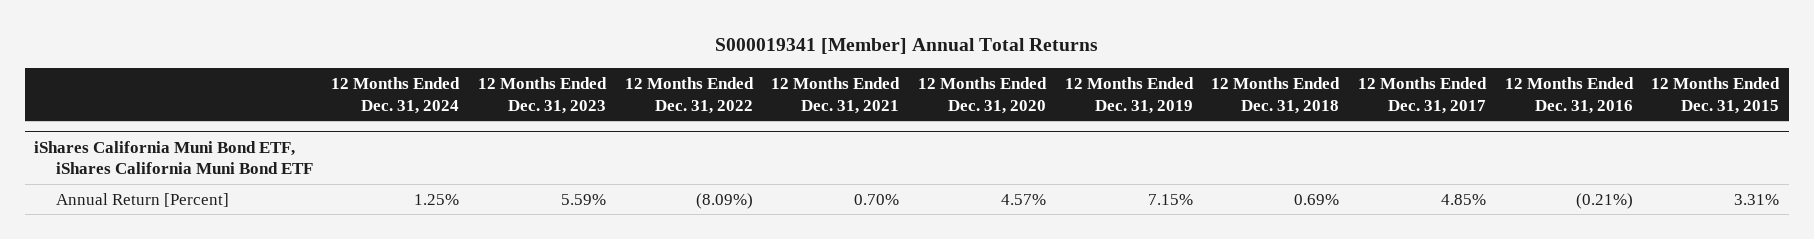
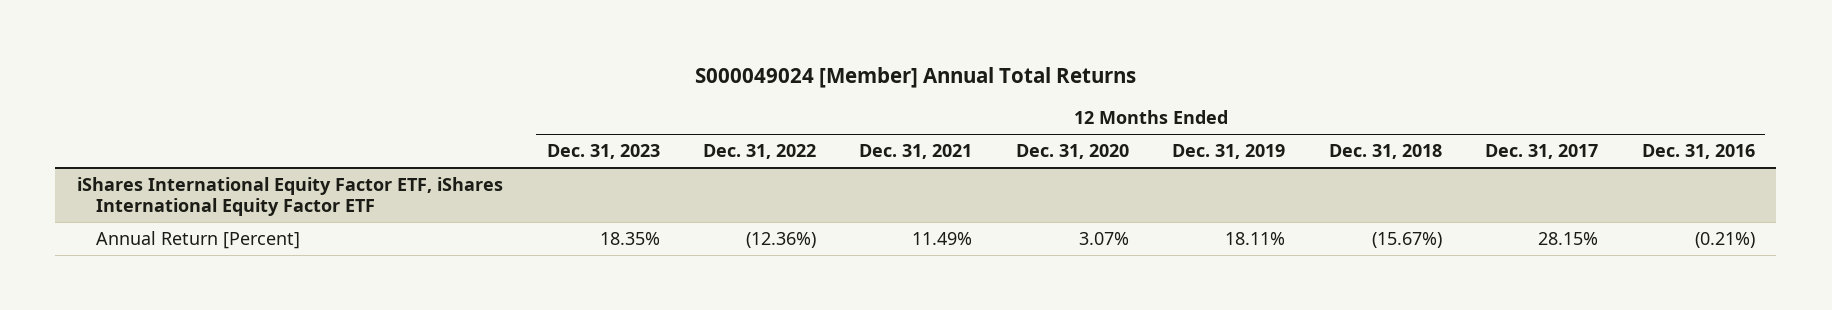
- S000019341 [Member] Annual Total Returns
+ S000049024 [Member] Annual Total Returns
- | 12 Months Ended Dec. 31, 2024 | 12 Months Ended Dec. 31, 2023 | 12 Months Ended Dec. 31, 2022 | 12 Months Ended Dec. 31, 2021 | 12 Months Ended Dec. 31, 2020 | 12 Months Ended Dec. 31, 2019 | 12 Months Ended Dec. 31, 2018 | 12 Months Ended Dec. 31, 2017 | 12 Months Ended Dec. 31, 2016 | 12 Months Ended Dec. 31, 2015
+ | 12 Months Ended Dec. 31, 2023 | 12 Months Ended Dec. 31, 2022 | 12 Months Ended Dec. 31, 2021 | 12 Months Ended Dec. 31, 2020 | 12 Months Ended Dec. 31, 2019 | 12 Months Ended Dec. 31, 2018 | 12 Months Ended Dec. 31, 2017 | 12 Months Ended Dec. 31, 2016
- iShares California Muni Bond ETF, iShares California Muni Bond ETF
- Annual Return [Percent] | 1.25% | 5.59% | (8.09%) | 0.70% | 4.57% | 7.15% | 0.69% | 4.85% | (0.21%) | 3.31%
+ iShares International Equity Factor ETF, iShares International Equity Factor ETF
+ Annual Return [Percent] | 18.35% | (12.36%) | 11.49% | 3.07% | 18.11% | (15.67%) | 28.15% | (0.21%)

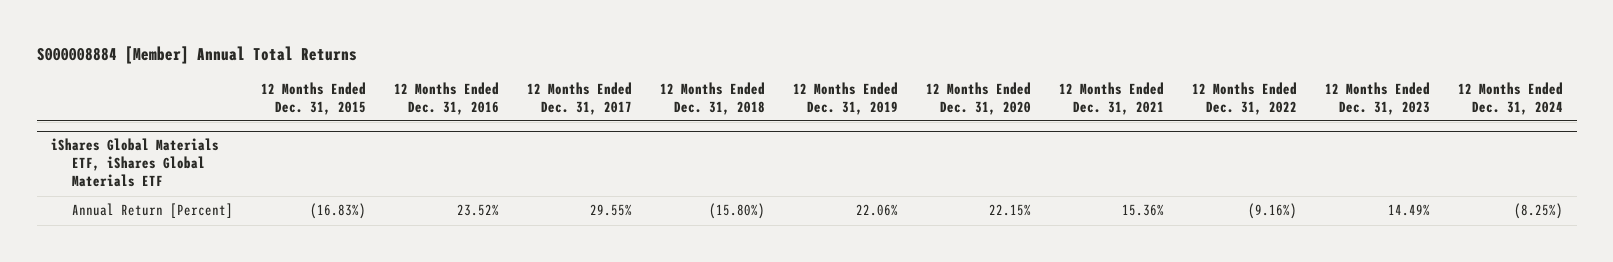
- S000049024 [Member] Annual Total Returns
+ S000008884 [Member] Annual Total Returns
- | 12 Months Ended Dec. 31, 2023 | 12 Months Ended Dec. 31, 2022 | 12 Months Ended Dec. 31, 2021 | 12 Months Ended Dec. 31, 2020 | 12 Months Ended Dec. 31, 2019 | 12 Months Ended Dec. 31, 2018 | 12 Months Ended Dec. 31, 2017 | 12 Months Ended Dec. 31, 2016
+ | 12 Months Ended Dec. 31, 2015 | 12 Months Ended Dec. 31, 2016 | 12 Months Ended Dec. 31, 2017 | 12 Months Ended Dec. 31, 2018 | 12 Months Ended Dec. 31, 2019 | 12 Months Ended Dec. 31, 2020 | 12 Months Ended Dec. 31, 2021 | 12 Months Ended Dec. 31, 2022 | 12 Months Ended Dec. 31, 2023 | 12 Months Ended Dec. 31, 2024
- iShares International Equity Factor ETF, iShares International Equity Factor ETF
- Annual Return [Percent] | 18.35% | (12.36%) | 11.49% | 3.07% | 18.11% | (15.67%) | 28.15% | (0.21%)
+ iShares Global Materials ETF, iShares Global Materials ETF
+ Annual Return [Percent] | (16.83%) | 23.52% | 29.55% | (15.80%) | 22.06% | 22.15% | 15.36% | (9.16%) | 14.49% | (8.25%)

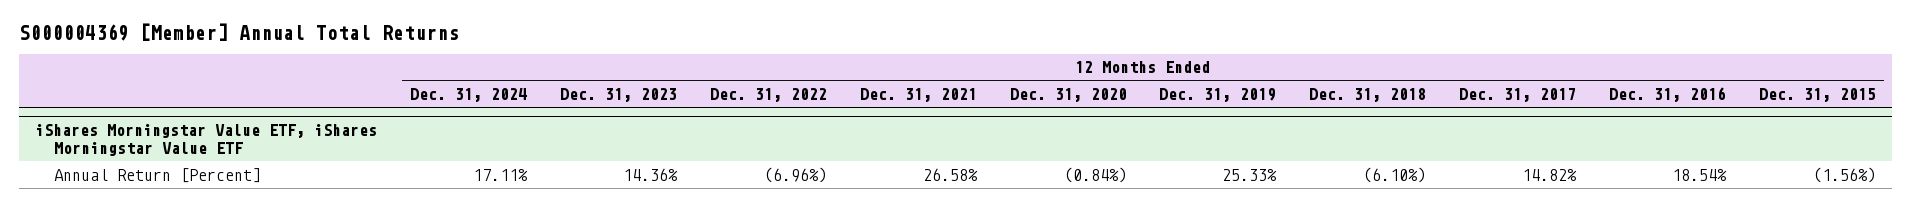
- S000008884 [Member] Annual Total Returns
+ S000004369 [Member] Annual Total Returns
- | 12 Months Ended Dec. 31, 2015 | 12 Months Ended Dec. 31, 2016 | 12 Months Ended Dec. 31, 2017 | 12 Months Ended Dec. 31, 2018 | 12 Months Ended Dec. 31, 2019 | 12 Months Ended Dec. 31, 2020 | 12 Months Ended Dec. 31, 2021 | 12 Months Ended Dec. 31, 2022 | 12 Months Ended Dec. 31, 2023 | 12 Months Ended Dec. 31, 2024
+ | 12 Months Ended Dec. 31, 2024 | 12 Months Ended Dec. 31, 2023 | 12 Months Ended Dec. 31, 2022 | 12 Months Ended Dec. 31, 2021 | 12 Months Ended Dec. 31, 2020 | 12 Months Ended Dec. 31, 2019 | 12 Months Ended Dec. 31, 2018 | 12 Months Ended Dec. 31, 2017 | 12 Months Ended Dec. 31, 2016 | 12 Months Ended Dec. 31, 2015
- iShares Global Materials ETF, iShares Global Materials ETF
- Annual Return [Percent] | (16.83%) | 23.52% | 29.55% | (15.80%) | 22.06% | 22.15% | 15.36% | (9.16%) | 14.49% | (8.25%)
+ iShares Morningstar Value ETF, iShares Morningstar Value ETF
+ Annual Return [Percent] | 17.11% | 14.36% | (6.96%) | 26.58% | (0.84%) | 25.33% | (6.10%) | 14.82% | 18.54% | (1.56%)

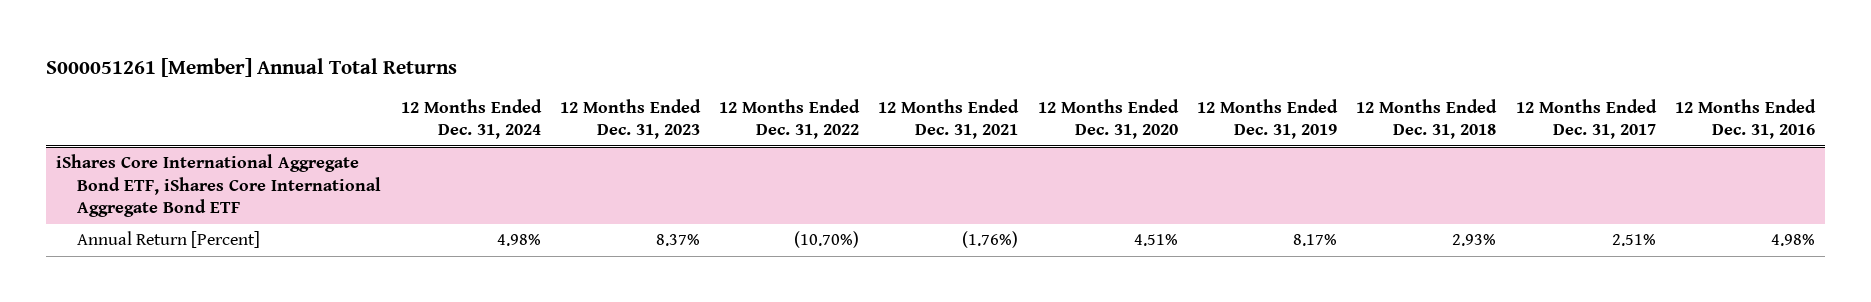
- S000004369 [Member] Annual Total Returns
+ S000051261 [Member] Annual Total Returns
- | 12 Months Ended Dec. 31, 2024 | 12 Months Ended Dec. 31, 2023 | 12 Months Ended Dec. 31, 2022 | 12 Months Ended Dec. 31, 2021 | 12 Months Ended Dec. 31, 2020 | 12 Months Ended Dec. 31, 2019 | 12 Months Ended Dec. 31, 2018 | 12 Months Ended Dec. 31, 2017 | 12 Months Ended Dec. 31, 2016 | 12 Months Ended Dec. 31, 2015
+ | 12 Months Ended Dec. 31, 2024 | 12 Months Ended Dec. 31, 2023 | 12 Months Ended Dec. 31, 2022 | 12 Months Ended Dec. 31, 2021 | 12 Months Ended Dec. 31, 2020 | 12 Months Ended Dec. 31, 2019 | 12 Months Ended Dec. 31, 2018 | 12 Months Ended Dec. 31, 2017 | 12 Months Ended Dec. 31, 2016
- iShares Morningstar Value ETF, iShares Morningstar Value ETF
- Annual Return [Percent] | 17.11% | 14.36% | (6.96%) | 26.58% | (0.84%) | 25.33% | (6.10%) | 14.82% | 18.54% | (1.56%)
+ iShares Core International Aggregate Bond ETF, iShares Core International Aggregate Bond ETF
+ Annual Return [Percent] | 4.98% | 8.37% | (10.70%) | (1.76%) | 4.51% | 8.17% | 2.93% | 2.51% | 4.98%

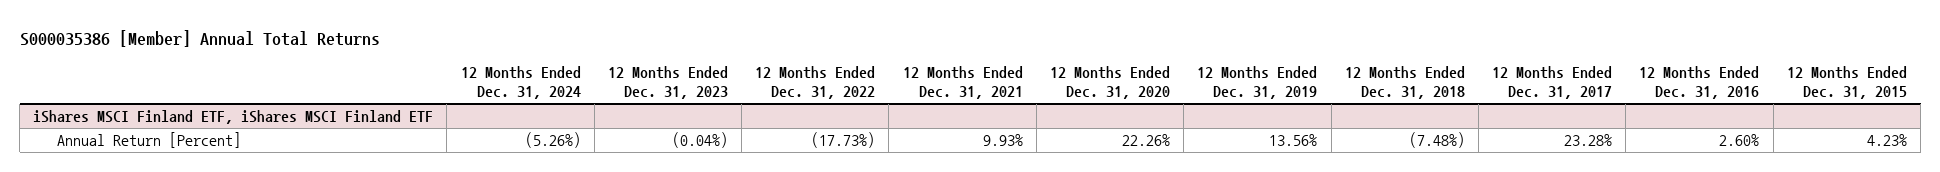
- S000051261 [Member] Annual Total Returns
+ S000035386 [Member] Annual Total Returns
- | 12 Months Ended Dec. 31, 2024 | 12 Months Ended Dec. 31, 2023 | 12 Months Ended Dec. 31, 2022 | 12 Months Ended Dec. 31, 2021 | 12 Months Ended Dec. 31, 2020 | 12 Months Ended Dec. 31, 2019 | 12 Months Ended Dec. 31, 2018 | 12 Months Ended Dec. 31, 2017 | 12 Months Ended Dec. 31, 2016
+ | 12 Months Ended Dec. 31, 2024 | 12 Months Ended Dec. 31, 2023 | 12 Months Ended Dec. 31, 2022 | 12 Months Ended Dec. 31, 2021 | 12 Months Ended Dec. 31, 2020 | 12 Months Ended Dec. 31, 2019 | 12 Months Ended Dec. 31, 2018 | 12 Months Ended Dec. 31, 2017 | 12 Months Ended Dec. 31, 2016 | 12 Months Ended Dec. 31, 2015
- iShares Core International Aggregate Bond ETF, iShares Core International Aggregate Bond ETF
- Annual Return [Percent] | 4.98% | 8.37% | (10.70%) | (1.76%) | 4.51% | 8.17% | 2.93% | 2.51% | 4.98%
+ iShares MSCI Finland ETF, iShares MSCI Finland ETF
+ Annual Return [Percent] | (5.26%) | (0.04%) | (17.73%) | 9.93% | 22.26% | 13.56% | (7.48%) | 23.28% | 2.60% | 4.23%

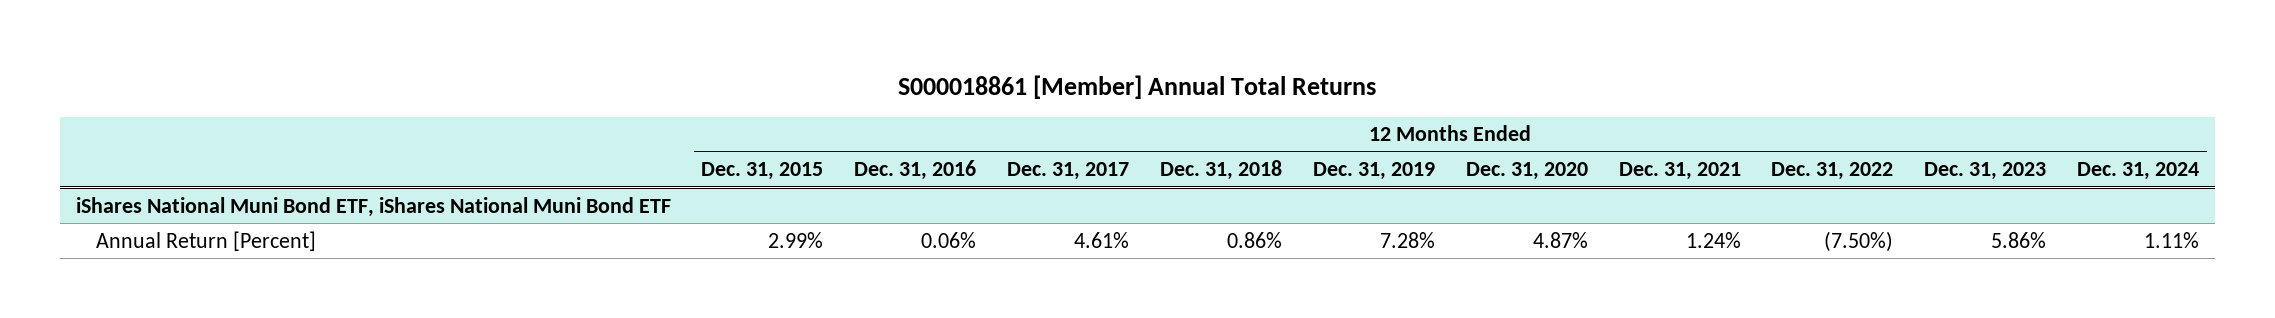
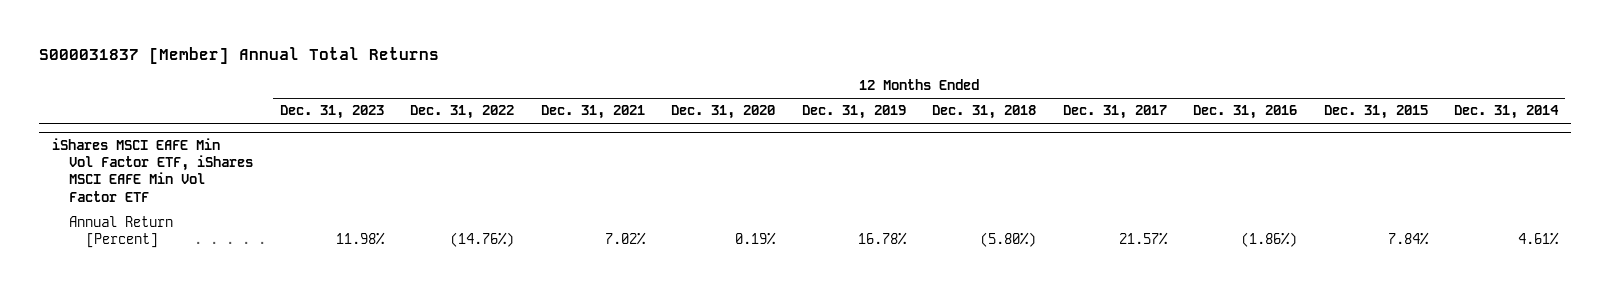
- S000018861 [Member] Annual Total Returns
+ S000031837 [Member] Annual Total Returns
- | 12 Months Ended Dec. 31, 2015 | 12 Months Ended Dec. 31, 2016 | 12 Months Ended Dec. 31, 2017 | 12 Months Ended Dec. 31, 2018 | 12 Months Ended Dec. 31, 2019 | 12 Months Ended Dec. 31, 2020 | 12 Months Ended Dec. 31, 2021 | 12 Months Ended Dec. 31, 2022 | 12 Months Ended Dec. 31, 2023 | 12 Months Ended Dec. 31, 2024
+ | 12 Months Ended Dec. 31, 2023 | 12 Months Ended Dec. 31, 2022 | 12 Months Ended Dec. 31, 2021 | 12 Months Ended Dec. 31, 2020 | 12 Months Ended Dec. 31, 2019 | 12 Months Ended Dec. 31, 2018 | 12 Months Ended Dec. 31, 2017 | 12 Months Ended Dec. 31, 2016 | 12 Months Ended Dec. 31, 2015 | 12 Months Ended Dec. 31, 2014
- iShares National Muni Bond ETF, iShares National Muni Bond ETF
- Annual Return [Percent] | 2.99% | 0.06% | 4.61% | 0.86% | 7.28% | 4.87% | 1.24% | (7.50%) | 5.86% | 1.11%
+ iShares MSCI EAFE Min Vol Factor ETF, iShares MSCI EAFE Min Vol Factor ETF
+ Annual Return [Percent] | 11.98% | (14.76%) | 7.02% | 0.19% | 16.78% | (5.80%) | 21.57% | (1.86%) | 7.84% | 4.61%

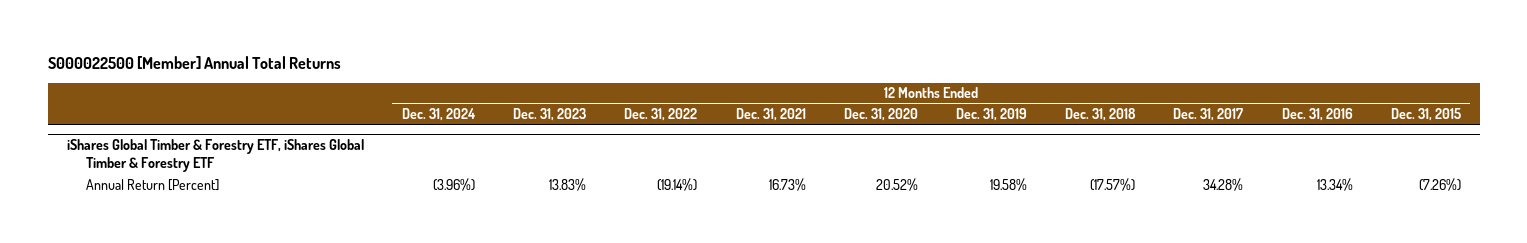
- S000031837 [Member] Annual Total Returns
+ S000022500 [Member] Annual Total Returns
- | 12 Months Ended Dec. 31, 2023 | 12 Months Ended Dec. 31, 2022 | 12 Months Ended Dec. 31, 2021 | 12 Months Ended Dec. 31, 2020 | 12 Months Ended Dec. 31, 2019 | 12 Months Ended Dec. 31, 2018 | 12 Months Ended Dec. 31, 2017 | 12 Months Ended Dec. 31, 2016 | 12 Months Ended Dec. 31, 2015 | 12 Months Ended Dec. 31, 2014
+ | 12 Months Ended Dec. 31, 2024 | 12 Months Ended Dec. 31, 2023 | 12 Months Ended Dec. 31, 2022 | 12 Months Ended Dec. 31, 2021 | 12 Months Ended Dec. 31, 2020 | 12 Months Ended Dec. 31, 2019 | 12 Months Ended Dec. 31, 2018 | 12 Months Ended Dec. 31, 2017 | 12 Months Ended Dec. 31, 2016 | 12 Months Ended Dec. 31, 2015
- iShares MSCI EAFE Min Vol Factor ETF, iShares MSCI EAFE Min Vol Factor ETF
- Annual Return [Percent] | 11.98% | (14.76%) | 7.02% | 0.19% | 16.78% | (5.80%) | 21.57% | (1.86%) | 7.84% | 4.61%
+ iShares Global Timber & Forestry ETF, iShares Global Timber & Forestry ETF
+ Annual Return [Percent] | (3.96%) | 13.83% | (19.14%) | 16.73% | 20.52% | 19.58% | (17.57%) | 34.28% | 13.34% | (7.26%)

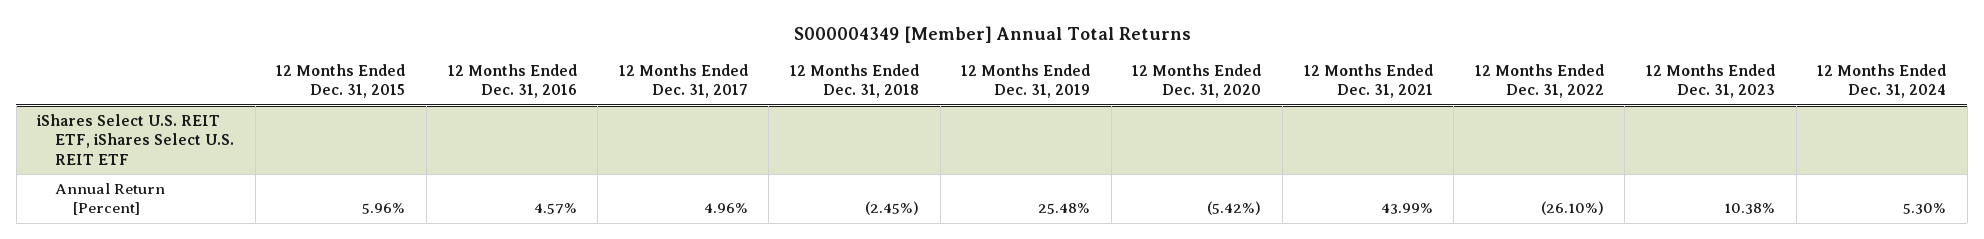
- S000022500 [Member] Annual Total Returns
+ S000004349 [Member] Annual Total Returns
- | 12 Months Ended Dec. 31, 2024 | 12 Months Ended Dec. 31, 2023 | 12 Months Ended Dec. 31, 2022 | 12 Months Ended Dec. 31, 2021 | 12 Months Ended Dec. 31, 2020 | 12 Months Ended Dec. 31, 2019 | 12 Months Ended Dec. 31, 2018 | 12 Months Ended Dec. 31, 2017 | 12 Months Ended Dec. 31, 2016 | 12 Months Ended Dec. 31, 2015
+ | 12 Months Ended Dec. 31, 2015 | 12 Months Ended Dec. 31, 2016 | 12 Months Ended Dec. 31, 2017 | 12 Months Ended Dec. 31, 2018 | 12 Months Ended Dec. 31, 2019 | 12 Months Ended Dec. 31, 2020 | 12 Months Ended Dec. 31, 2021 | 12 Months Ended Dec. 31, 2022 | 12 Months Ended Dec. 31, 2023 | 12 Months Ended Dec. 31, 2024
- iShares Global Timber & Forestry ETF, iShares Global Timber & Forestry ETF
- Annual Return [Percent] | (3.96%) | 13.83% | (19.14%) | 16.73% | 20.52% | 19.58% | (17.57%) | 34.28% | 13.34% | (7.26%)
+ iShares Select U.S. REIT ETF, iShares Select U.S. REIT ETF
+ Annual Return [Percent] | 5.96% | 4.57% | 4.96% | (2.45%) | 25.48% | (5.42%) | 43.99% | (26.10%) | 10.38% | 5.30%

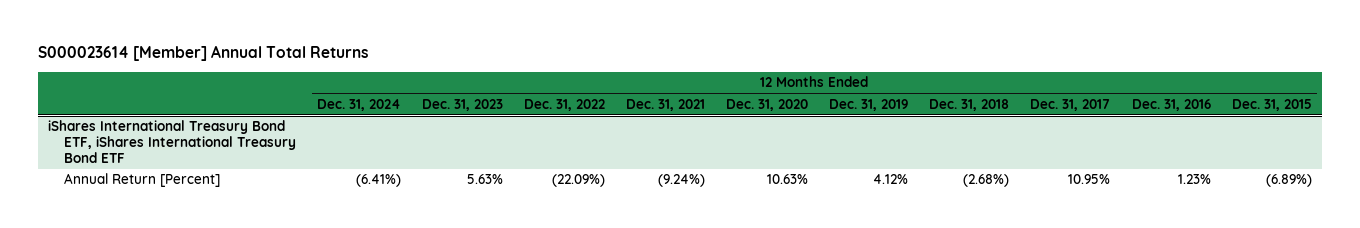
- S000004349 [Member] Annual Total Returns
+ S000023614 [Member] Annual Total Returns
- | 12 Months Ended Dec. 31, 2015 | 12 Months Ended Dec. 31, 2016 | 12 Months Ended Dec. 31, 2017 | 12 Months Ended Dec. 31, 2018 | 12 Months Ended Dec. 31, 2019 | 12 Months Ended Dec. 31, 2020 | 12 Months Ended Dec. 31, 2021 | 12 Months Ended Dec. 31, 2022 | 12 Months Ended Dec. 31, 2023 | 12 Months Ended Dec. 31, 2024
+ | 12 Months Ended Dec. 31, 2024 | 12 Months Ended Dec. 31, 2023 | 12 Months Ended Dec. 31, 2022 | 12 Months Ended Dec. 31, 2021 | 12 Months Ended Dec. 31, 2020 | 12 Months Ended Dec. 31, 2019 | 12 Months Ended Dec. 31, 2018 | 12 Months Ended Dec. 31, 2017 | 12 Months Ended Dec. 31, 2016 | 12 Months Ended Dec. 31, 2015
- iShares Select U.S. REIT ETF, iShares Select U.S. REIT ETF
- Annual Return [Percent] | 5.96% | 4.57% | 4.96% | (2.45%) | 25.48% | (5.42%) | 43.99% | (26.10%) | 10.38% | 5.30%
+ iShares International Treasury Bond ETF, iShares International Treasury Bond ETF
+ Annual Return [Percent] | (6.41%) | 5.63% | (22.09%) | (9.24%) | 10.63% | 4.12% | (2.68%) | 10.95% | 1.23% | (6.89%)

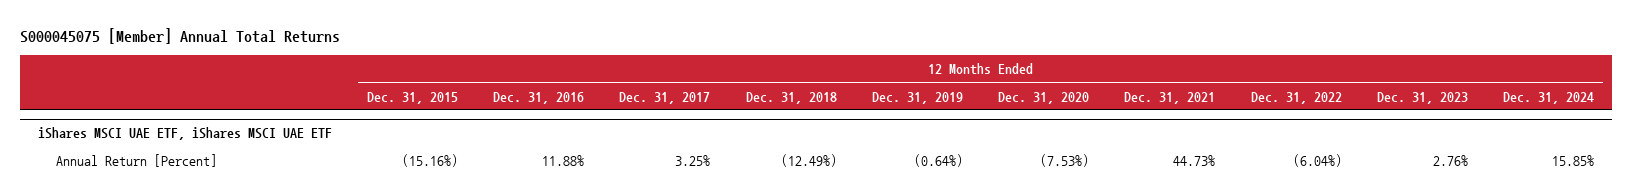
- S000023614 [Member] Annual Total Returns
+ S000045075 [Member] Annual Total Returns
- | 12 Months Ended Dec. 31, 2024 | 12 Months Ended Dec. 31, 2023 | 12 Months Ended Dec. 31, 2022 | 12 Months Ended Dec. 31, 2021 | 12 Months Ended Dec. 31, 2020 | 12 Months Ended Dec. 31, 2019 | 12 Months Ended Dec. 31, 2018 | 12 Months Ended Dec. 31, 2017 | 12 Months Ended Dec. 31, 2016 | 12 Months Ended Dec. 31, 2015
+ | 12 Months Ended Dec. 31, 2015 | 12 Months Ended Dec. 31, 2016 | 12 Months Ended Dec. 31, 2017 | 12 Months Ended Dec. 31, 2018 | 12 Months Ended Dec. 31, 2019 | 12 Months Ended Dec. 31, 2020 | 12 Months Ended Dec. 31, 2021 | 12 Months Ended Dec. 31, 2022 | 12 Months Ended Dec. 31, 2023 | 12 Months Ended Dec. 31, 2024
- iShares International Treasury Bond ETF, iShares International Treasury Bond ETF
- Annual Return [Percent] | (6.41%) | 5.63% | (22.09%) | (9.24%) | 10.63% | 4.12% | (2.68%) | 10.95% | 1.23% | (6.89%)
+ iShares MSCI UAE ETF, iShares MSCI UAE ETF
+ Annual Return [Percent] | (15.16%) | 11.88% | 3.25% | (12.49%) | (0.64%) | (7.53%) | 44.73% | (6.04%) | 2.76% | 15.85%

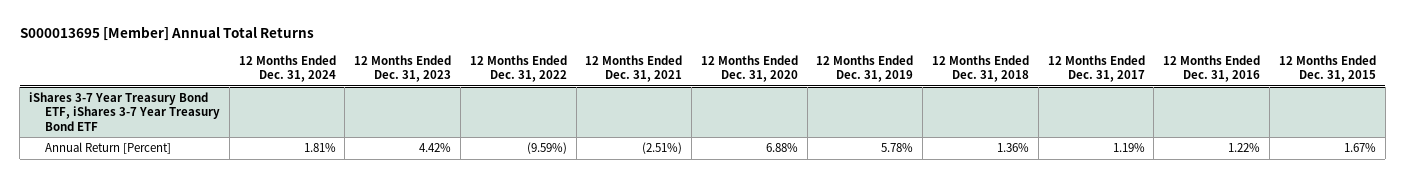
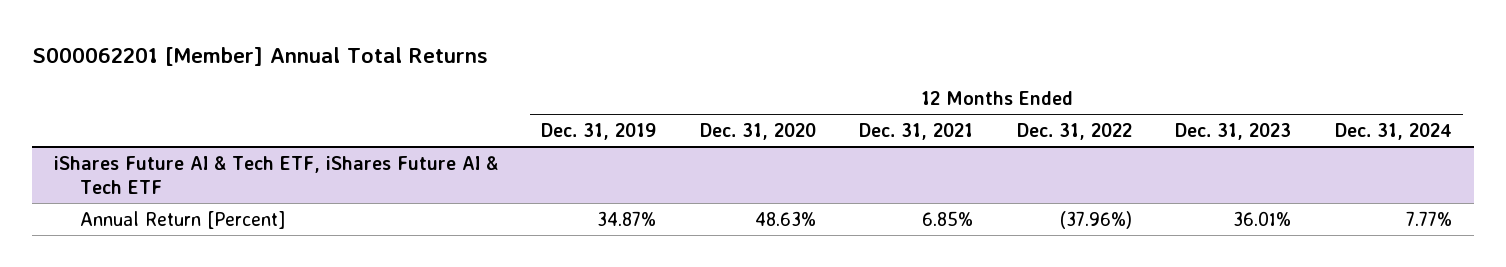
- S000013695 [Member] Annual Total Returns
+ S000062201 [Member] Annual Total Returns
- | 12 Months Ended Dec. 31, 2024 | 12 Months Ended Dec. 31, 2023 | 12 Months Ended Dec. 31, 2022 | 12 Months Ended Dec. 31, 2021 | 12 Months Ended Dec. 31, 2020 | 12 Months Ended Dec. 31, 2019 | 12 Months Ended Dec. 31, 2018 | 12 Months Ended Dec. 31, 2017 | 12 Months Ended Dec. 31, 2016 | 12 Months Ended Dec. 31, 2015
+ | 12 Months Ended Dec. 31, 2019 | 12 Months Ended Dec. 31, 2020 | 12 Months Ended Dec. 31, 2021 | 12 Months Ended Dec. 31, 2022 | 12 Months Ended Dec. 31, 2023 | 12 Months Ended Dec. 31, 2024
- iShares 3-7 Year Treasury Bond ETF, iShares 3-7 Year Treasury Bond ETF
- Annual Return [Percent] | 1.81% | 4.42% | (9.59%) | (2.51%) | 6.88% | 5.78% | 1.36% | 1.19% | 1.22% | 1.67%
+ iShares Future AI & Tech ETF, iShares Future AI & Tech ETF
+ Annual Return [Percent] | 34.87% | 48.63% | 6.85% | (37.96%) | 36.01% | 7.77%

